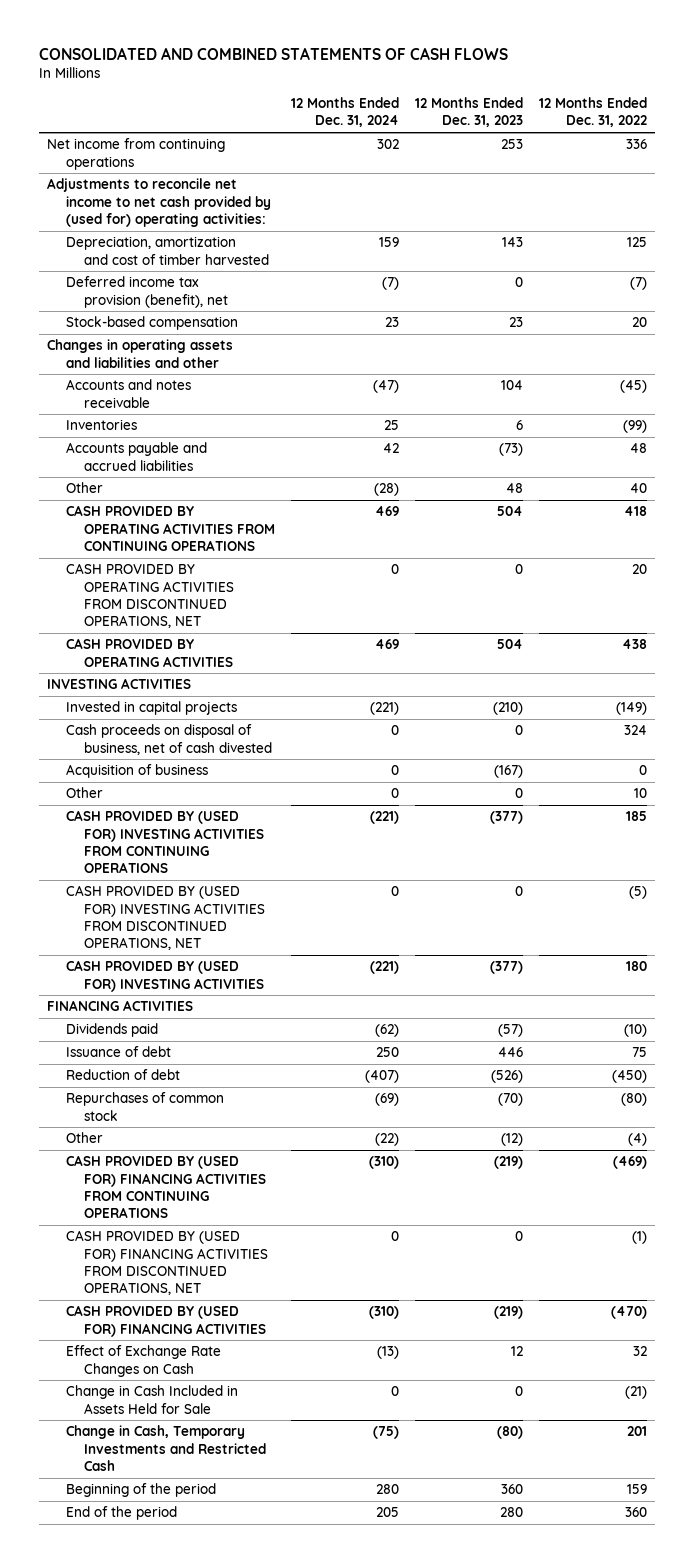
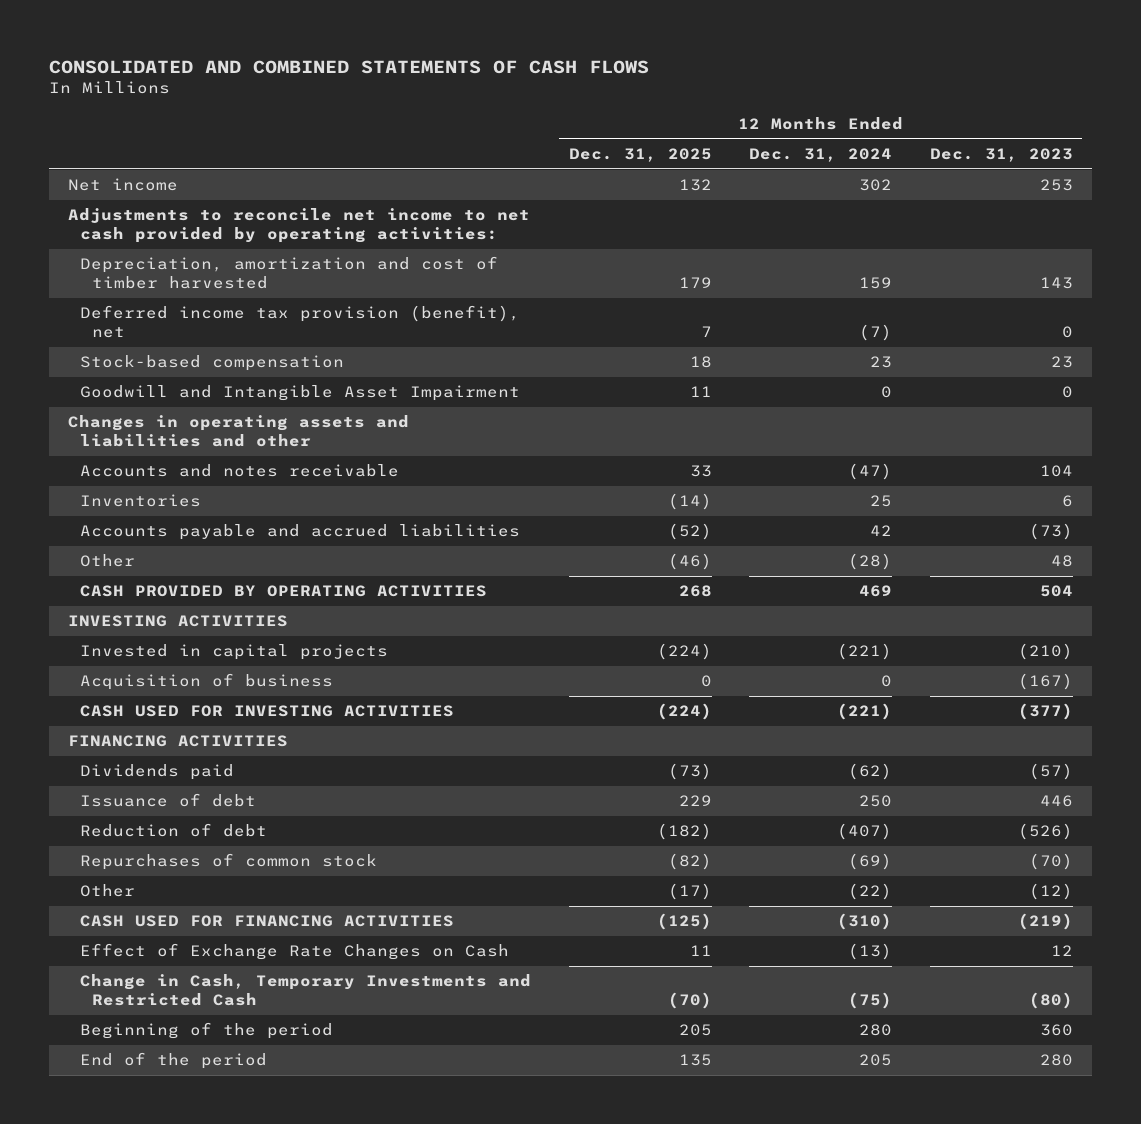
- | 12 Months Ended Dec. 31, 2024 | 12 Months Ended Dec. 31, 2023 | 12 Months Ended Dec. 31, 2022
+ | 12 Months Ended Dec. 31, 2025 | 12 Months Ended Dec. 31, 2024 | 12 Months Ended Dec. 31, 2023
- Net income from continuing operations | 302 | 253 | 336
- Adjustments to reconcile net income to net cash provided by (used for) operating activities:
+ Net income | 132 | 302 | 253
+ Adjustments to reconcile net income to net cash provided by operating activities:
+ Goodwill and Intangible Asset Impairment | 11 | 0 | 0
- CASH PROVIDED BY OPERATING ACTIVITIES FROM CONTINUING OPERATIONS | 469 | 504 | 418
- CASH PROVIDED BY OPERATING ACTIVITIES FROM DISCONTINUED OPERATIONS, NET | 0 | 0 | 20
- Cash proceeds on disposal of business, net of cash divested | 0 | 0 | 324
- Other | 0 | 0 | 10
- CASH PROVIDED BY (USED FOR) INVESTING ACTIVITIES FROM CONTINUING OPERATIONS | (221) | (377) | 185
- CASH PROVIDED BY (USED FOR) INVESTING ACTIVITIES FROM DISCONTINUED OPERATIONS, NET | 0 | 0 | (5)
- CASH PROVIDED BY (USED FOR) INVESTING ACTIVITIES | (221) | (377) | 180
+ CASH USED FOR INVESTING ACTIVITIES | (224) | (221) | (377)
- CASH PROVIDED BY (USED FOR) FINANCING ACTIVITIES FROM CONTINUING OPERATIONS | (310) | (219) | (469)
- CASH PROVIDED BY (USED FOR) FINANCING ACTIVITIES FROM DISCONTINUED OPERATIONS, NET | 0 | 0 | (1)
- CASH PROVIDED BY (USED FOR) FINANCING ACTIVITIES | (310) | (219) | (470)
+ CASH USED FOR FINANCING ACTIVITIES | (125) | (310) | (219)
- Change in Cash Included in Assets Held for Sale | 0 | 0 | (21)

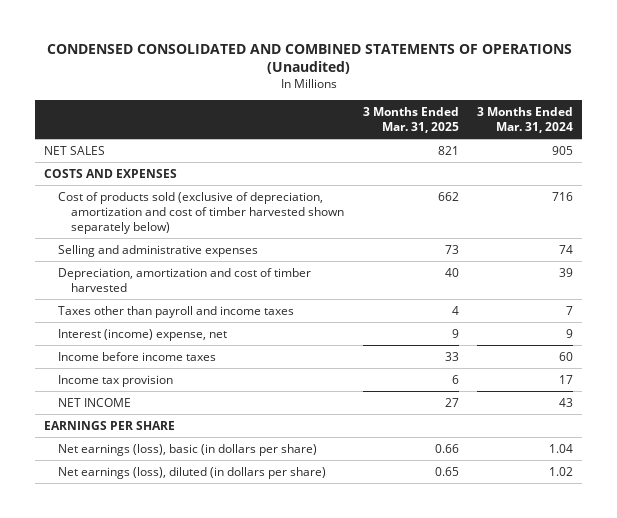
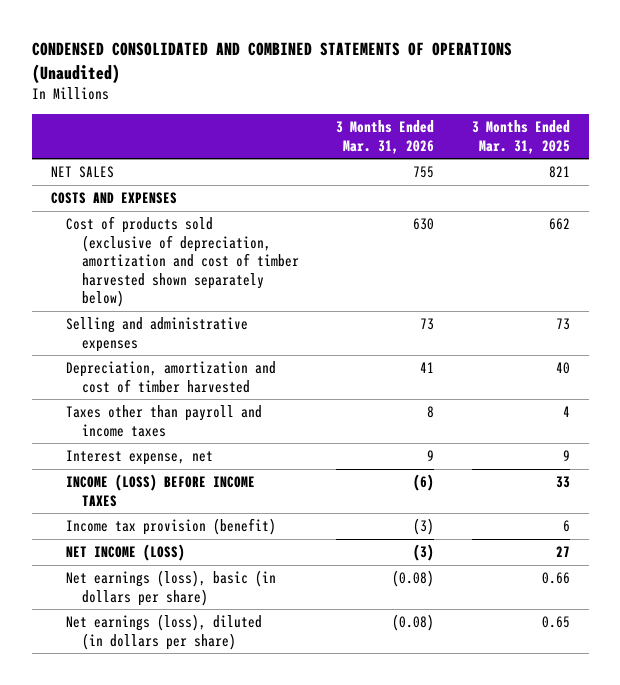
- | 3 Months Ended Mar. 31, 2025 | 3 Months Ended Mar. 31, 2024
+ | 3 Months Ended Mar. 31, 2026 | 3 Months Ended Mar. 31, 2025
- Interest (income) expense, net | 9 | 9
- Income before income taxes | 33 | 60
- Income tax provision | 6 | 17
- NET INCOME | 27 | 43
- EARNINGS PER SHARE
+ Interest expense, net | 9 | 9
+ INCOME (LOSS) BEFORE INCOME TAXES | (6) | 33
+ Income tax provision (benefit) | (3) | 6
+ NET INCOME (LOSS) | (3) | 27

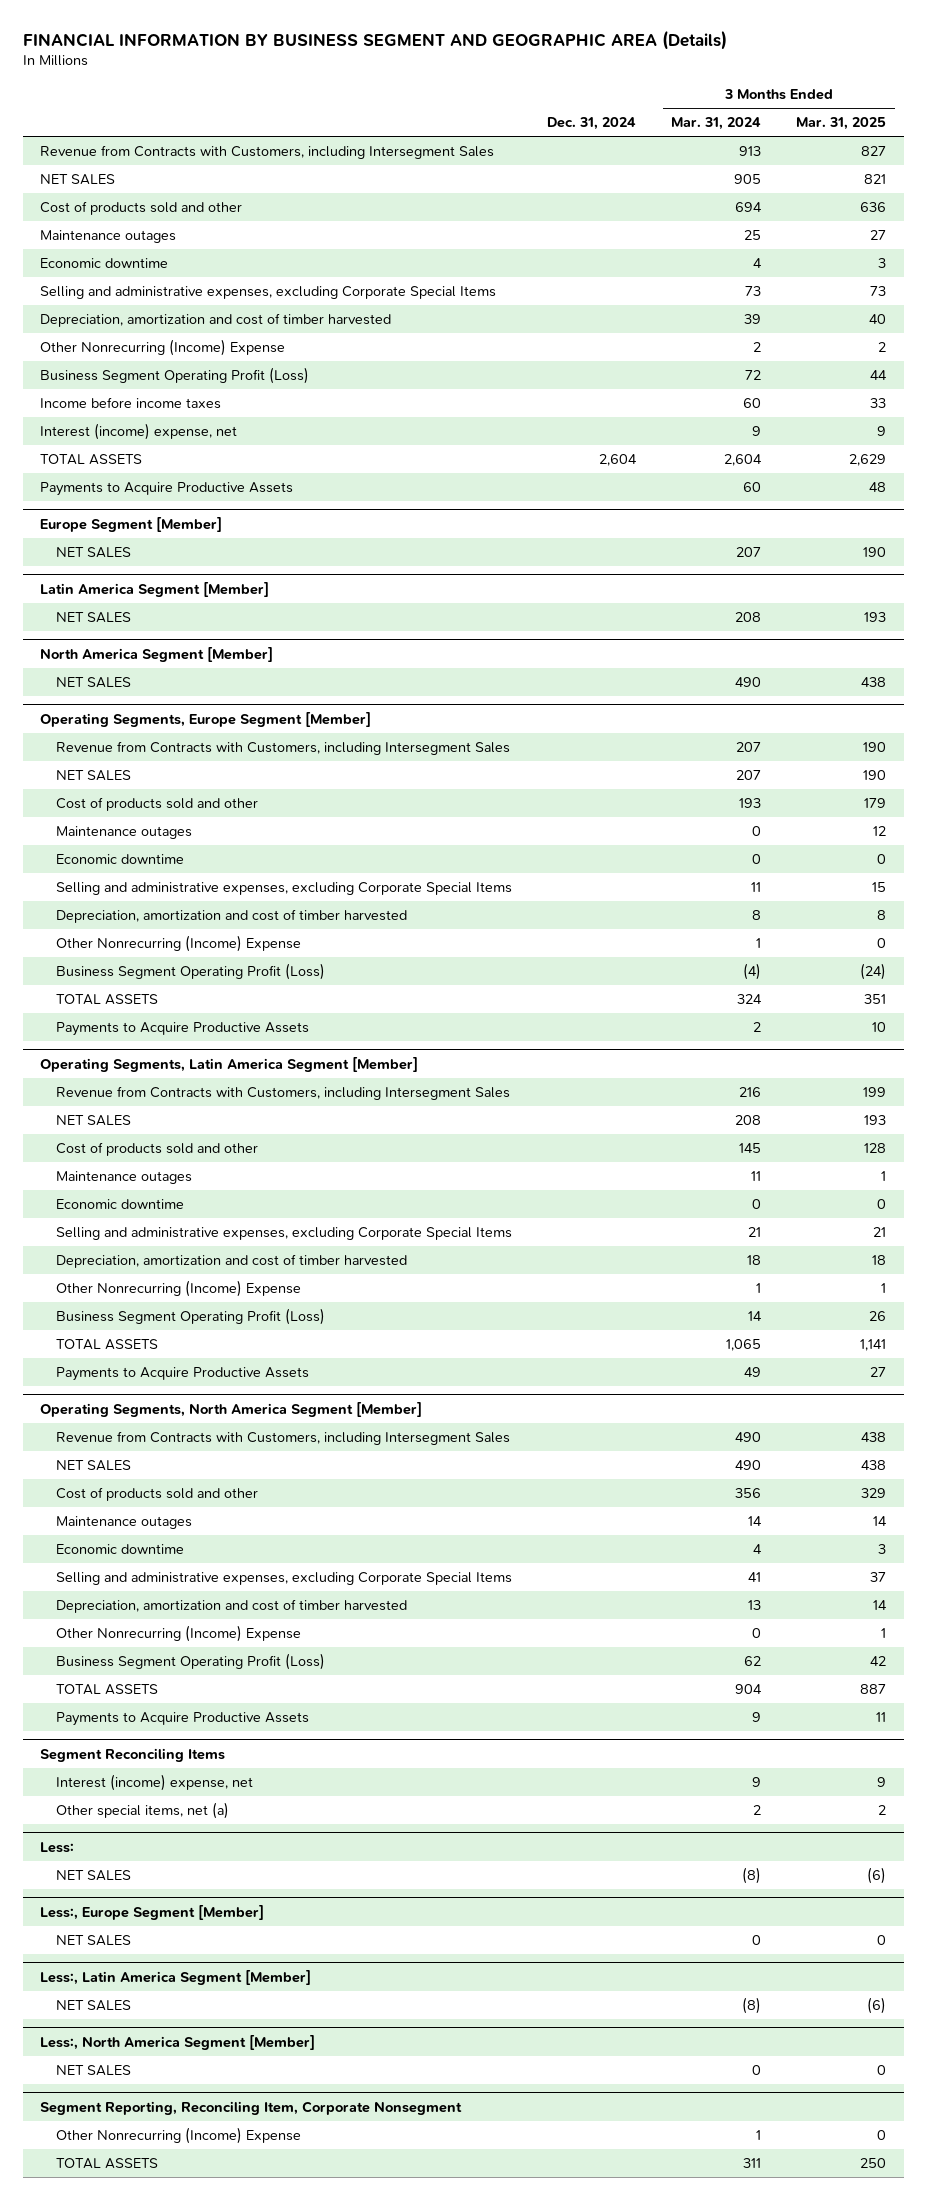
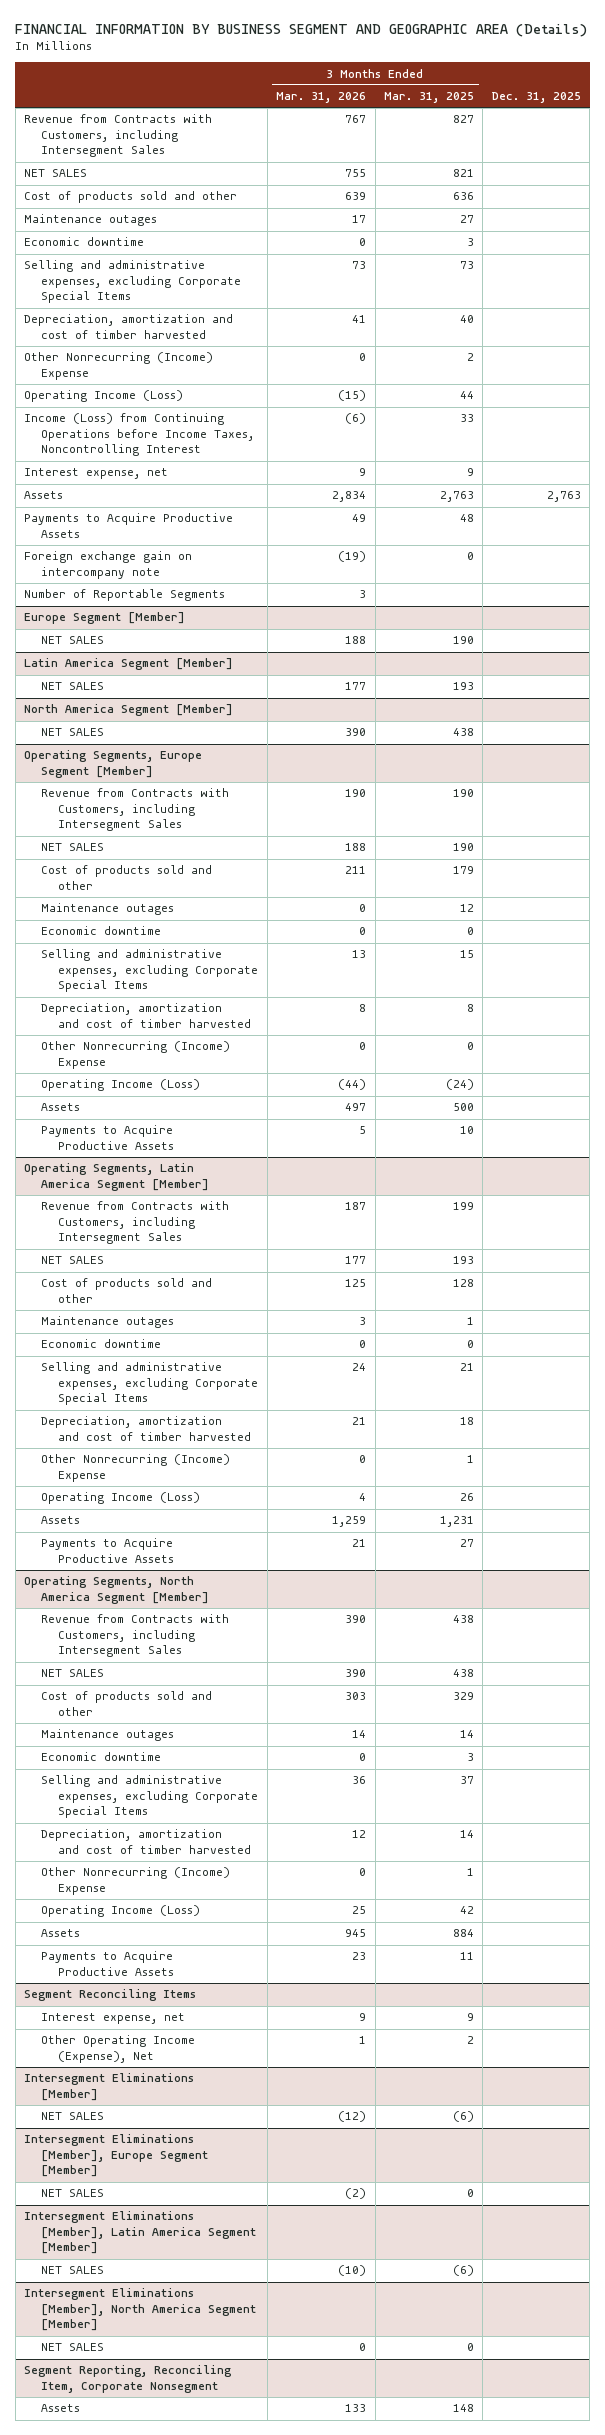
- | Dec. 31, 2024 | 3 Months Ended Mar. 31, 2024 | 3 Months Ended Mar. 31, 2025
+ | 3 Months Ended Mar. 31, 2026 | 3 Months Ended Mar. 31, 2025 | Dec. 31, 2025
- Business Segment Operating Profit (Loss) | | 72 | 44
- Income before income taxes | | 60 | 33
- Interest (income) expense, net | | 9 | 9
- TOTAL ASSETS | 2,604 | 2,604 | 2,629
+ Operating Income (Loss) | (15) | 44 |
+ Income (Loss) from Continuing Operations before Income Taxes, Noncontrolling Interest | (6) | 33 |
+ Interest expense, net | 9 | 9 |
+ Assets | 2,834 | 2,763 | 2,763
+ Foreign exchange gain on intercompany note | (19) | 0 |
+ Number of Reportable Segments | 3 | |
@ Operating Segments, Europe Segment [Member]
- Business Segment Operating Profit (Loss) | | (4) | (24)
- TOTAL ASSETS | | 324 | 351
+ Operating Income (Loss) | (44) | (24) |
+ Assets | 497 | 500 |
@ Operating Segments, Latin America Segment [Member]
- Business Segment Operating Profit (Loss) | | 14 | 26
- TOTAL ASSETS | | 1,065 | 1,141
+ Operating Income (Loss) | 4 | 26 |
+ Assets | 1,259 | 1,231 |
@ Operating Segments, North America Segment [Member]
- Business Segment Operating Profit (Loss) | | 62 | 42
- TOTAL ASSETS | | 904 | 887
+ Operating Income (Loss) | 25 | 42 |
+ Assets | 945 | 884 |
@ Segment Reconciling Items
- Interest (income) expense, net | | 9 | 9
- Other special items, net (a) | | 2 | 2
- Less:
@ Segment Reconciling Items
+ Interest expense, net | 9 | 9 |
+ Other Operating Income (Expense), Net | 1 | 2 |
+ Intersegment Eliminations [Member]
- Less:, Europe Segment [Member]
+ Intersegment Eliminations [Member], Europe Segment [Member]
- Less:, Latin America Segment [Member]
+ Intersegment Eliminations [Member], Latin America Segment [Member]
- Less:, North America Segment [Member]
+ Intersegment Eliminations [Member], North America Segment [Member]
@ Segment Reporting, Reconciling Item, Corporate Nonsegment
- Other Nonrecurring (Income) Expense | | 1 | 0
- TOTAL ASSETS | | 311 | 250
+ Assets | 133 | 148 |

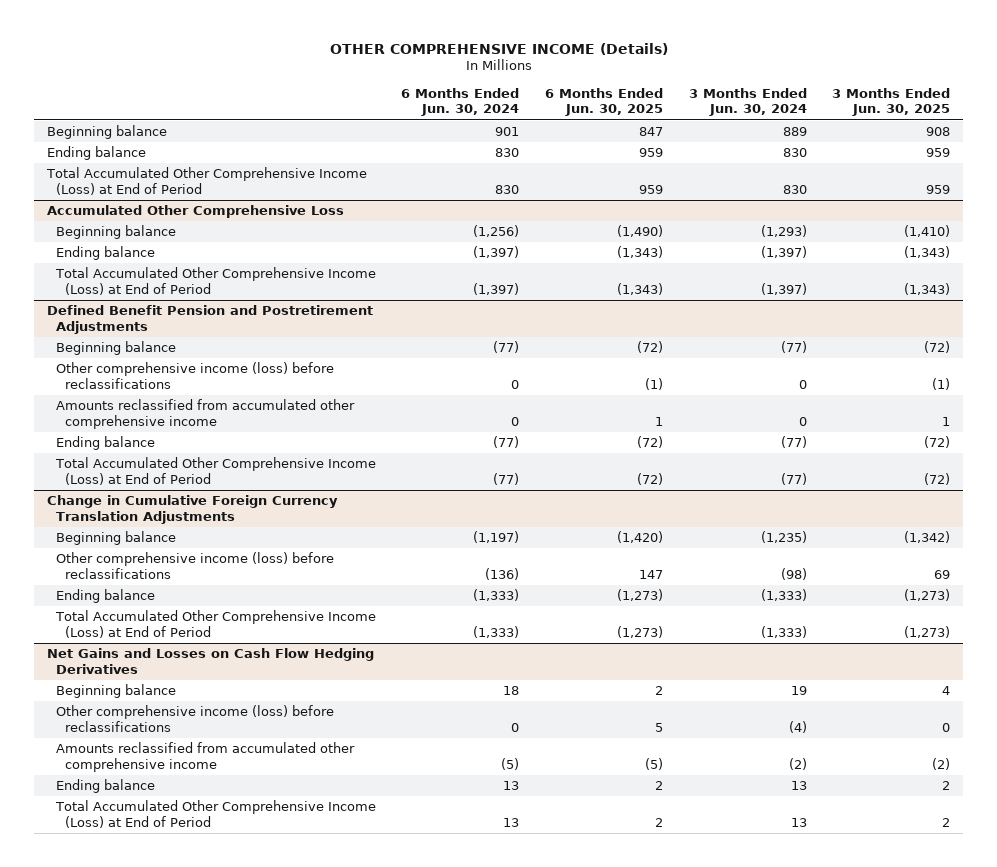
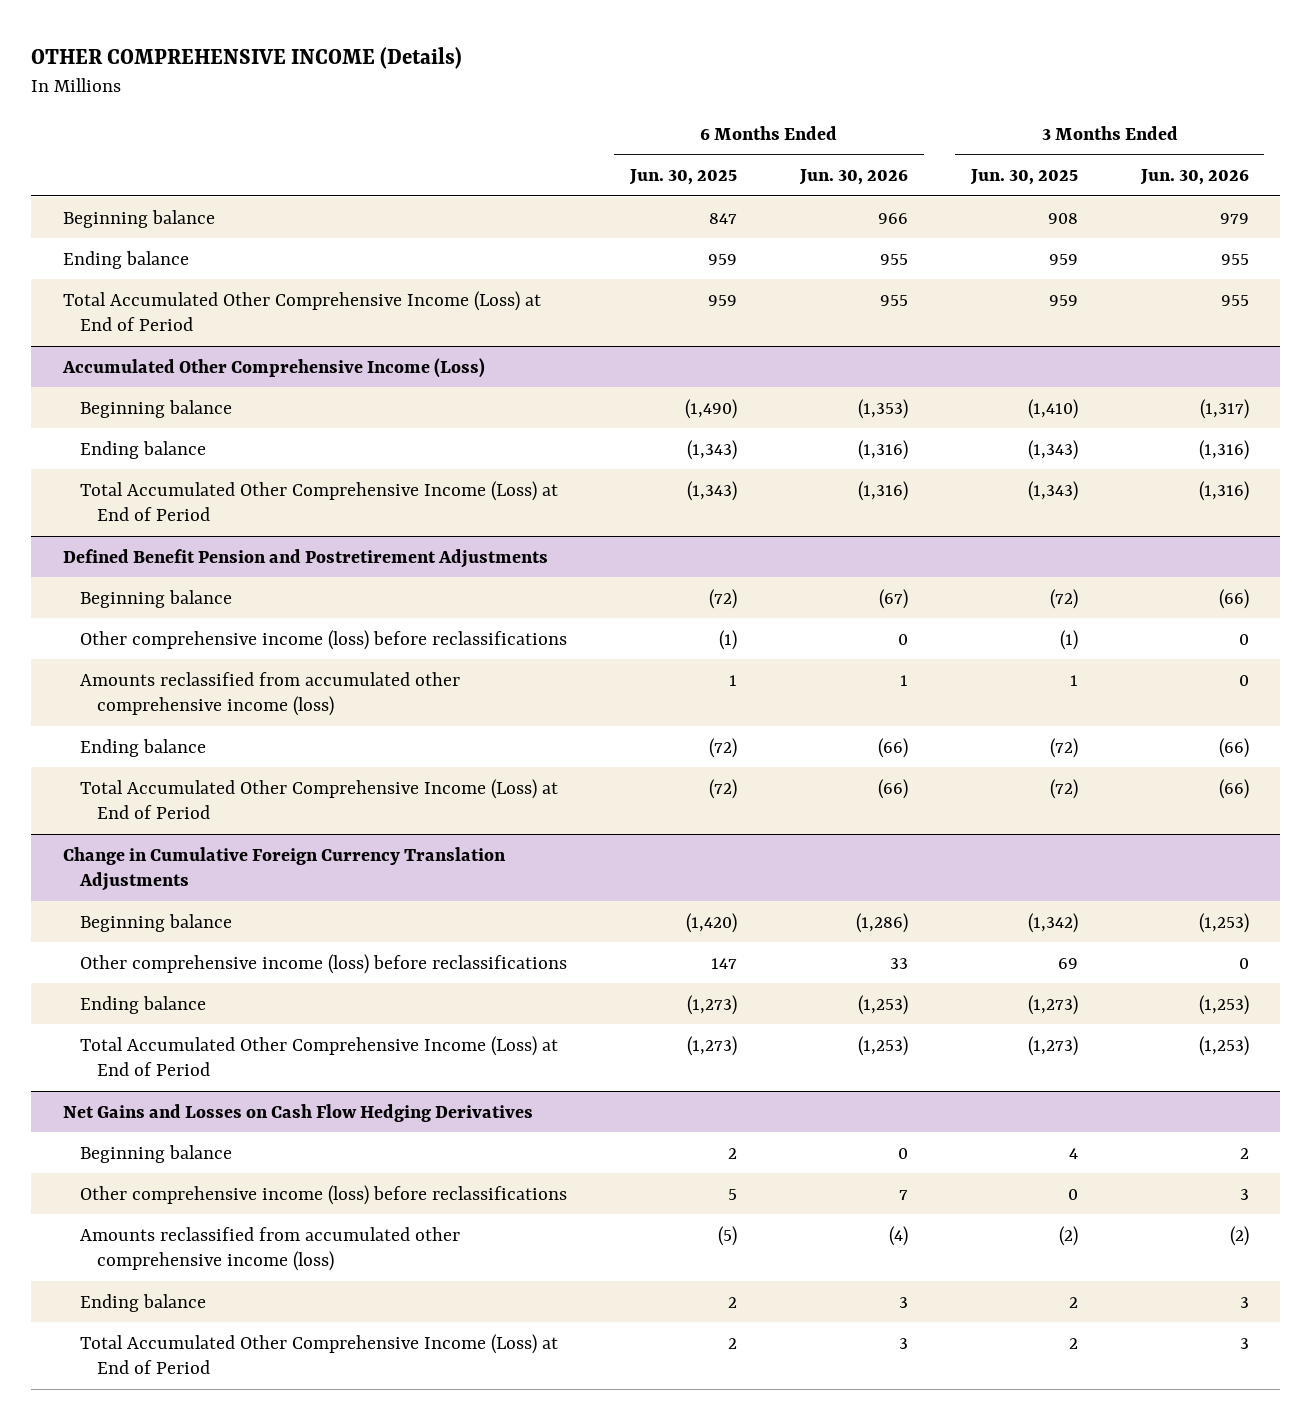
- | 6 Months Ended Jun. 30, 2024 | 6 Months Ended Jun. 30, 2025 | 3 Months Ended Jun. 30, 2024 | 3 Months Ended Jun. 30, 2025
+ | 6 Months Ended Jun. 30, 2025 | 6 Months Ended Jun. 30, 2026 | 3 Months Ended Jun. 30, 2025 | 3 Months Ended Jun. 30, 2026
- Accumulated Other Comprehensive Loss
+ Accumulated Other Comprehensive Income (Loss)
@ Defined Benefit Pension and Postretirement Adjustments
- Amounts reclassified from accumulated other comprehensive income | 0 | 1 | 0 | 1
+ Amounts reclassified from accumulated other comprehensive income (loss) | 1 | 1 | 1 | 0
@ Net Gains and Losses on Cash Flow Hedging Derivatives
- Amounts reclassified from accumulated other comprehensive income | (5) | (5) | (2) | (2)
+ Amounts reclassified from accumulated other comprehensive income (loss) | (5) | (4) | (2) | (2)

